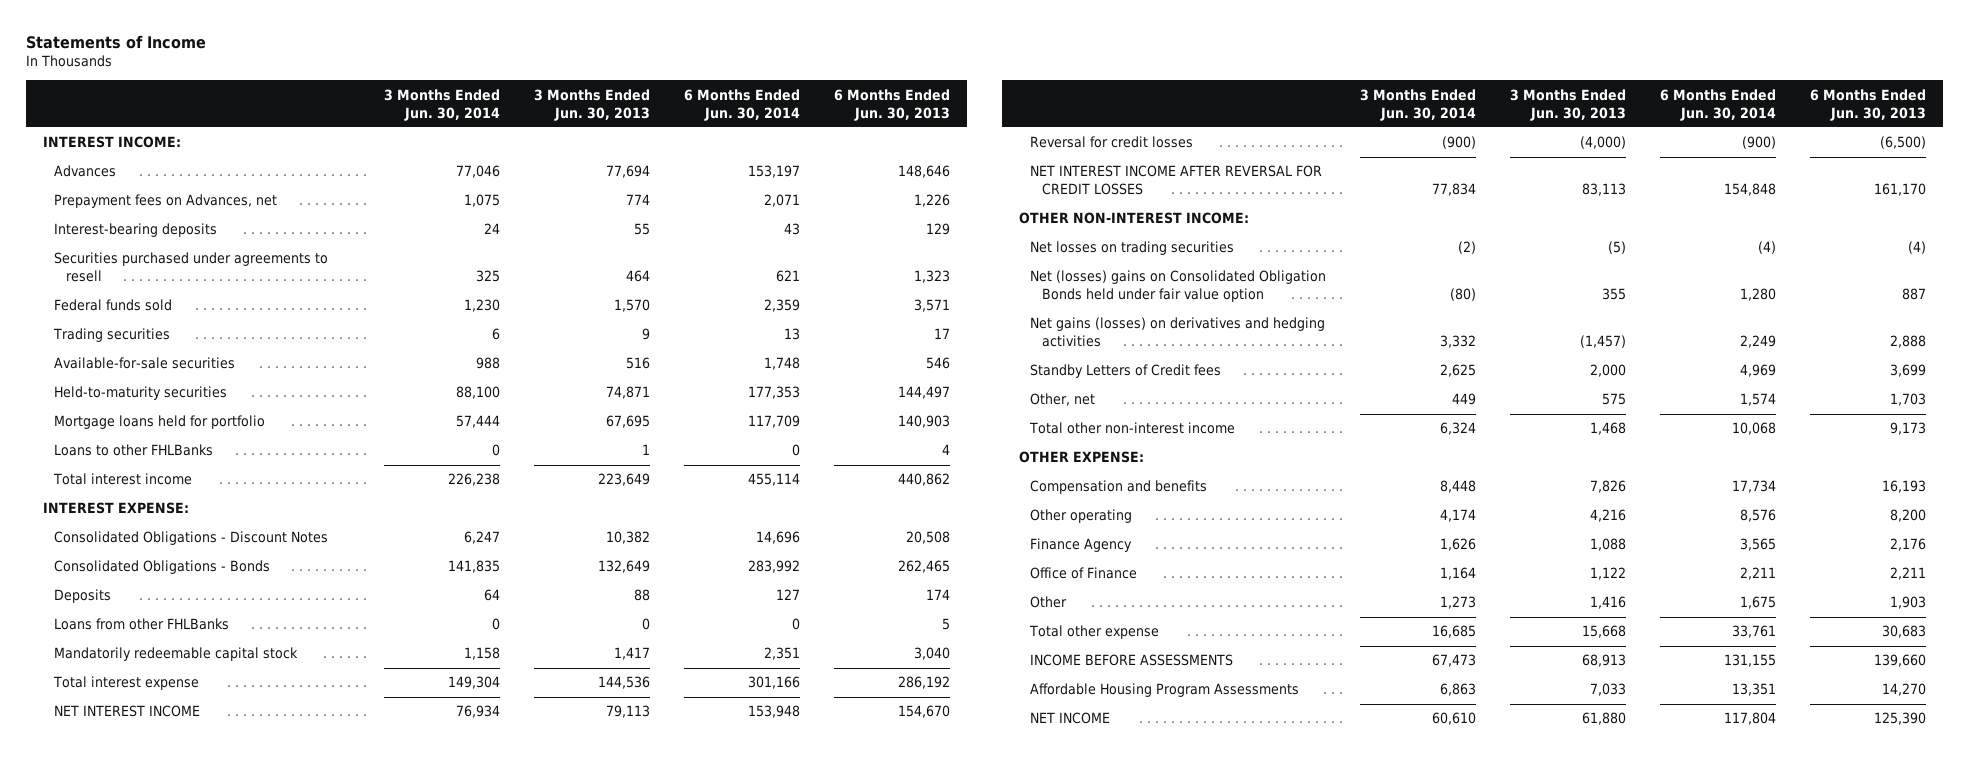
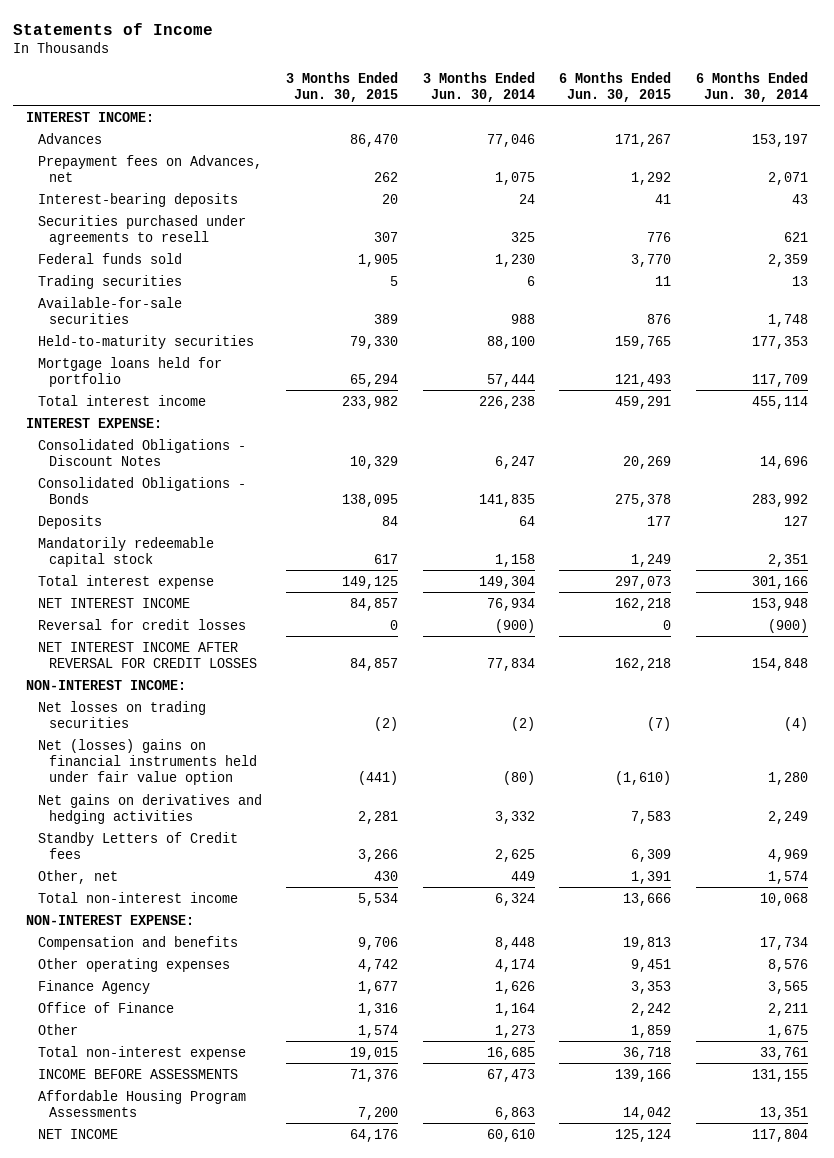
- | 3 Months Ended Jun. 30, 2014 | 3 Months Ended Jun. 30, 2013 | 6 Months Ended Jun. 30, 2014 | 6 Months Ended Jun. 30, 2013
+ | 3 Months Ended Jun. 30, 2015 | 3 Months Ended Jun. 30, 2014 | 6 Months Ended Jun. 30, 2015 | 6 Months Ended Jun. 30, 2014
- Loans to other FHLBanks | 0 | 1 | 0 | 4
- Loans from other FHLBanks | 0 | 0 | 0 | 5
- OTHER NON-INTEREST INCOME:
+ NON-INTEREST INCOME:
- Net (losses) gains on Consolidated Obligation Bonds held under fair value option | (80) | 355 | 1,280 | 887
- Net gains (losses) on derivatives and hedging activities | 3,332 | (1,457) | 2,249 | 2,888
+ Net (losses) gains on financial instruments held under fair value option | (441) | (80) | (1,610) | 1,280
+ Net gains on derivatives and hedging activities | 2,281 | 3,332 | 7,583 | 2,249
- Total other non-interest income | 6,324 | 1,468 | 10,068 | 9,173
- OTHER EXPENSE:
+ Total non-interest income | 5,534 | 6,324 | 13,666 | 10,068
+ NON-INTEREST EXPENSE:
- Other operating | 4,174 | 4,216 | 8,576 | 8,200
+ Other operating expenses | 4,742 | 4,174 | 9,451 | 8,576
- Total other expense | 16,685 | 15,668 | 33,761 | 30,683
+ Total non-interest expense | 19,015 | 16,685 | 36,718 | 33,761

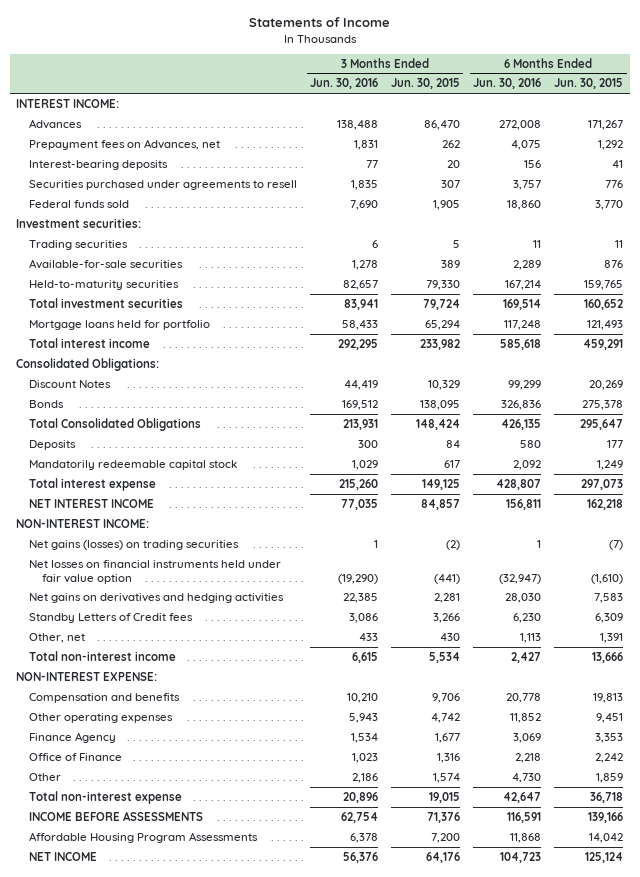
- | 3 Months Ended Jun. 30, 2015 | 3 Months Ended Jun. 30, 2014 | 6 Months Ended Jun. 30, 2015 | 6 Months Ended Jun. 30, 2014
+ | 3 Months Ended Jun. 30, 2016 | 3 Months Ended Jun. 30, 2015 | 6 Months Ended Jun. 30, 2016 | 6 Months Ended Jun. 30, 2015
+ Investment securities:
+ Total investment securities | 83,941 | 79,724 | 169,514 | 160,652
- INTEREST EXPENSE:
- Consolidated Obligations - Discount Notes | 10,329 | 6,247 | 20,269 | 14,696
- Consolidated Obligations - Bonds | 138,095 | 141,835 | 275,378 | 283,992
+ Consolidated Obligations:
+ Discount Notes | 44,419 | 10,329 | 99,299 | 20,269
+ Bonds | 169,512 | 138,095 | 326,836 | 275,378
+ Total Consolidated Obligations | 213,931 | 148,424 | 426,135 | 295,647
- Reversal for credit losses | 0 | (900) | 0 | (900)
- NET INTEREST INCOME AFTER REVERSAL FOR CREDIT LOSSES | 84,857 | 77,834 | 162,218 | 154,848
- Net losses on trading securities | (2) | (2) | (7) | (4)
- Net (losses) gains on financial instruments held under fair value option | (441) | (80) | (1,610) | 1,280
+ Net gains (losses) on trading securities | 1 | (2) | 1 | (7)
+ Net losses on financial instruments held under fair value option | (19,290) | (441) | (32,947) | (1,610)

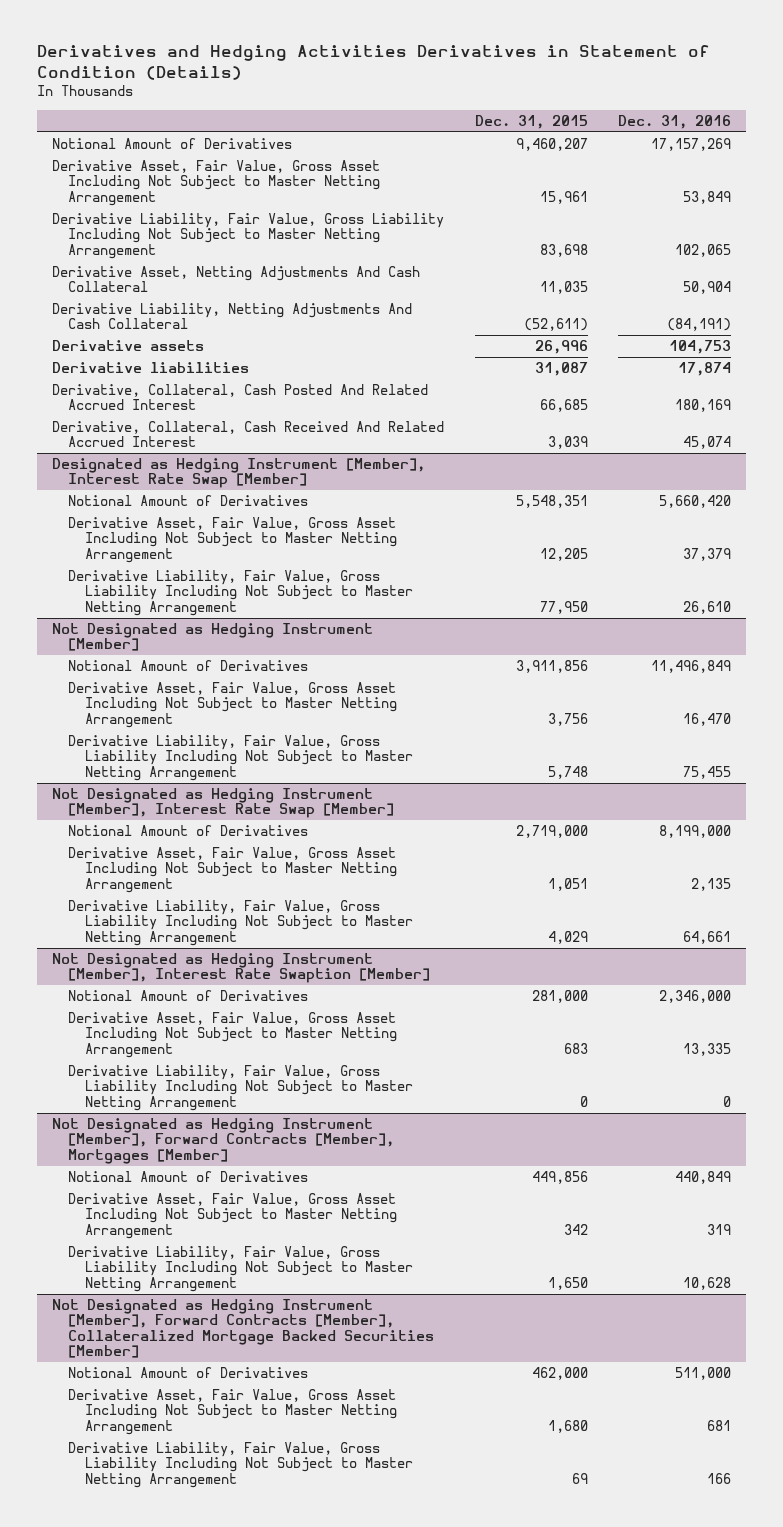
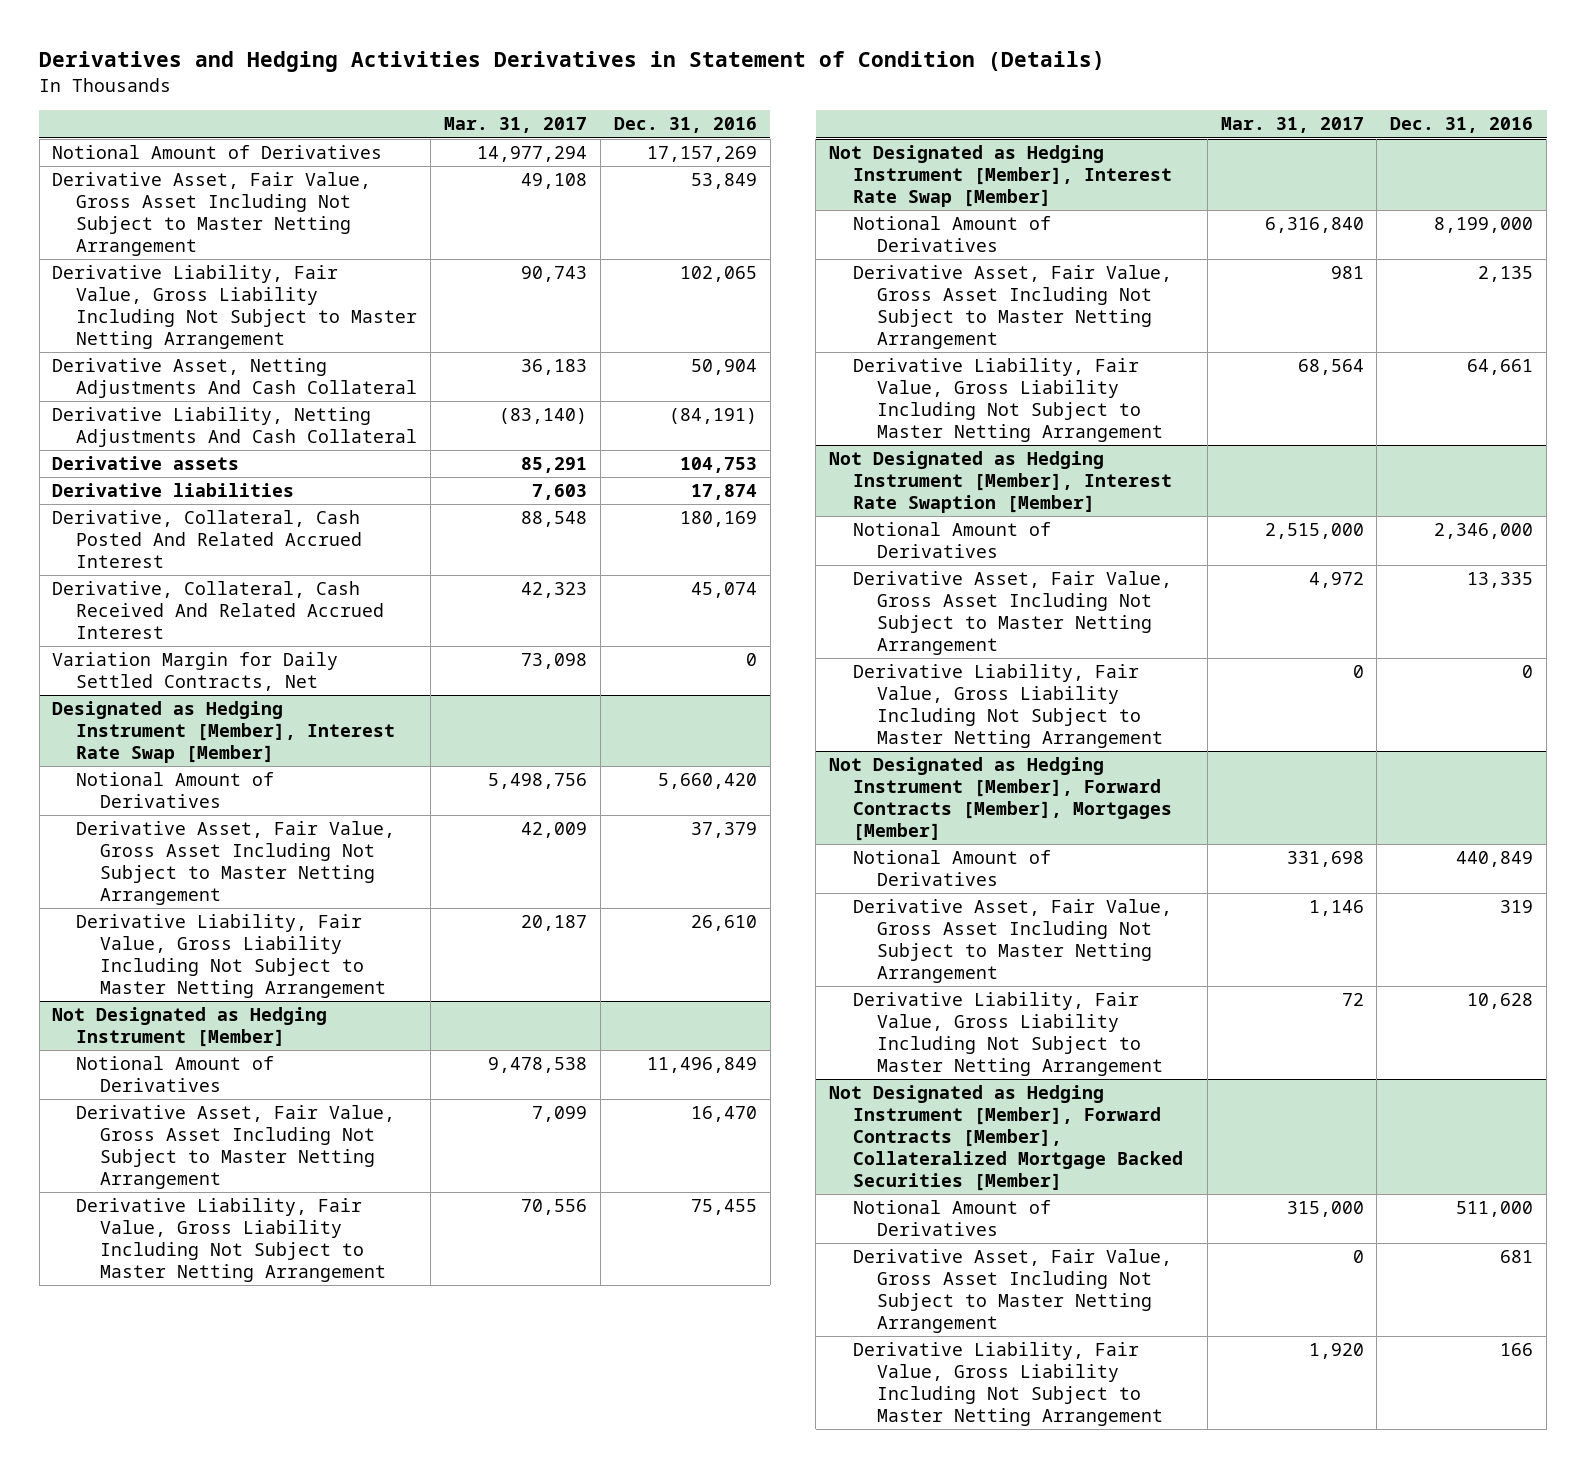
- | Dec. 31, 2015 | Dec. 31, 2016
+ | Mar. 31, 2017 | Dec. 31, 2016
+ Variation Margin for Daily Settled Contracts, Net | 73,098 | 0

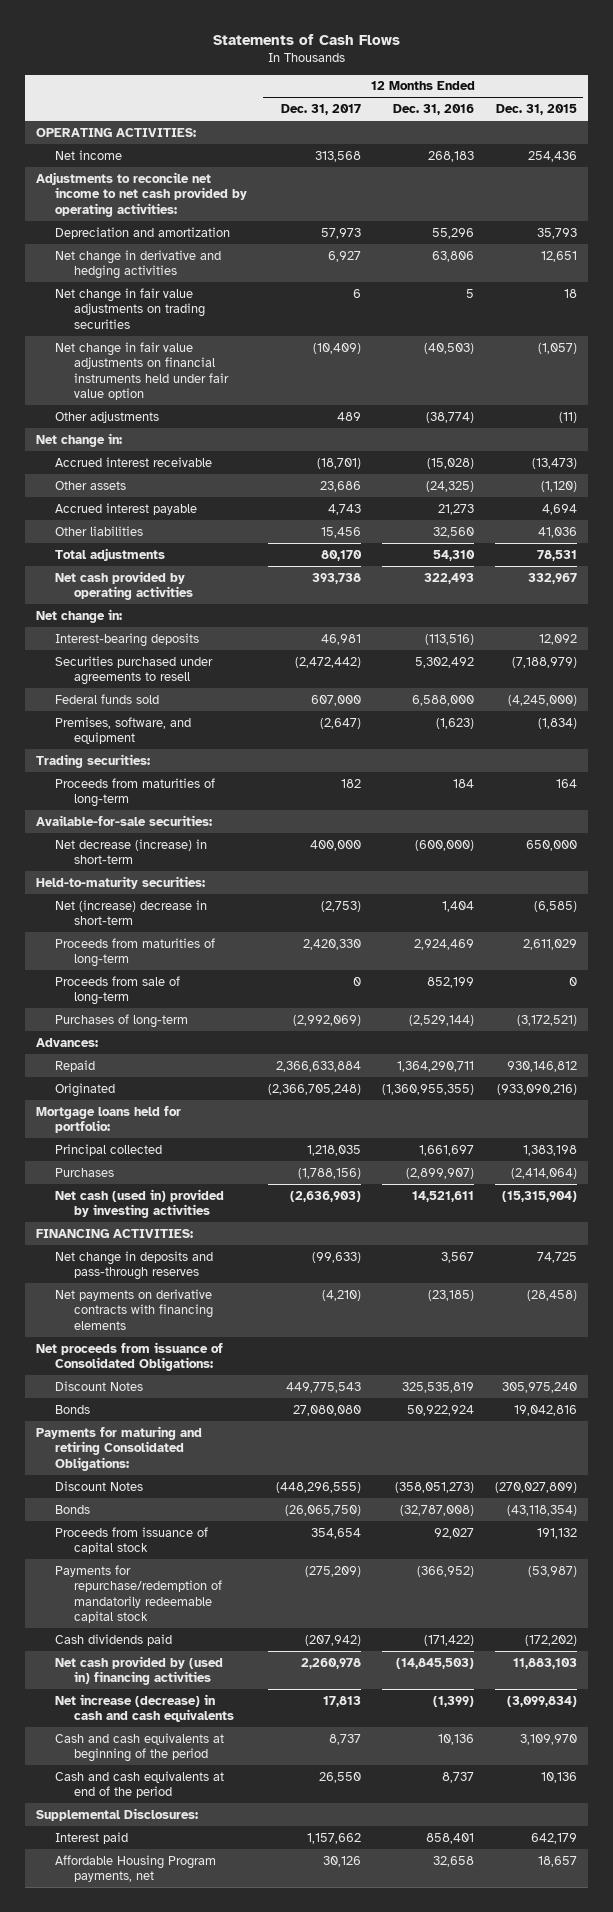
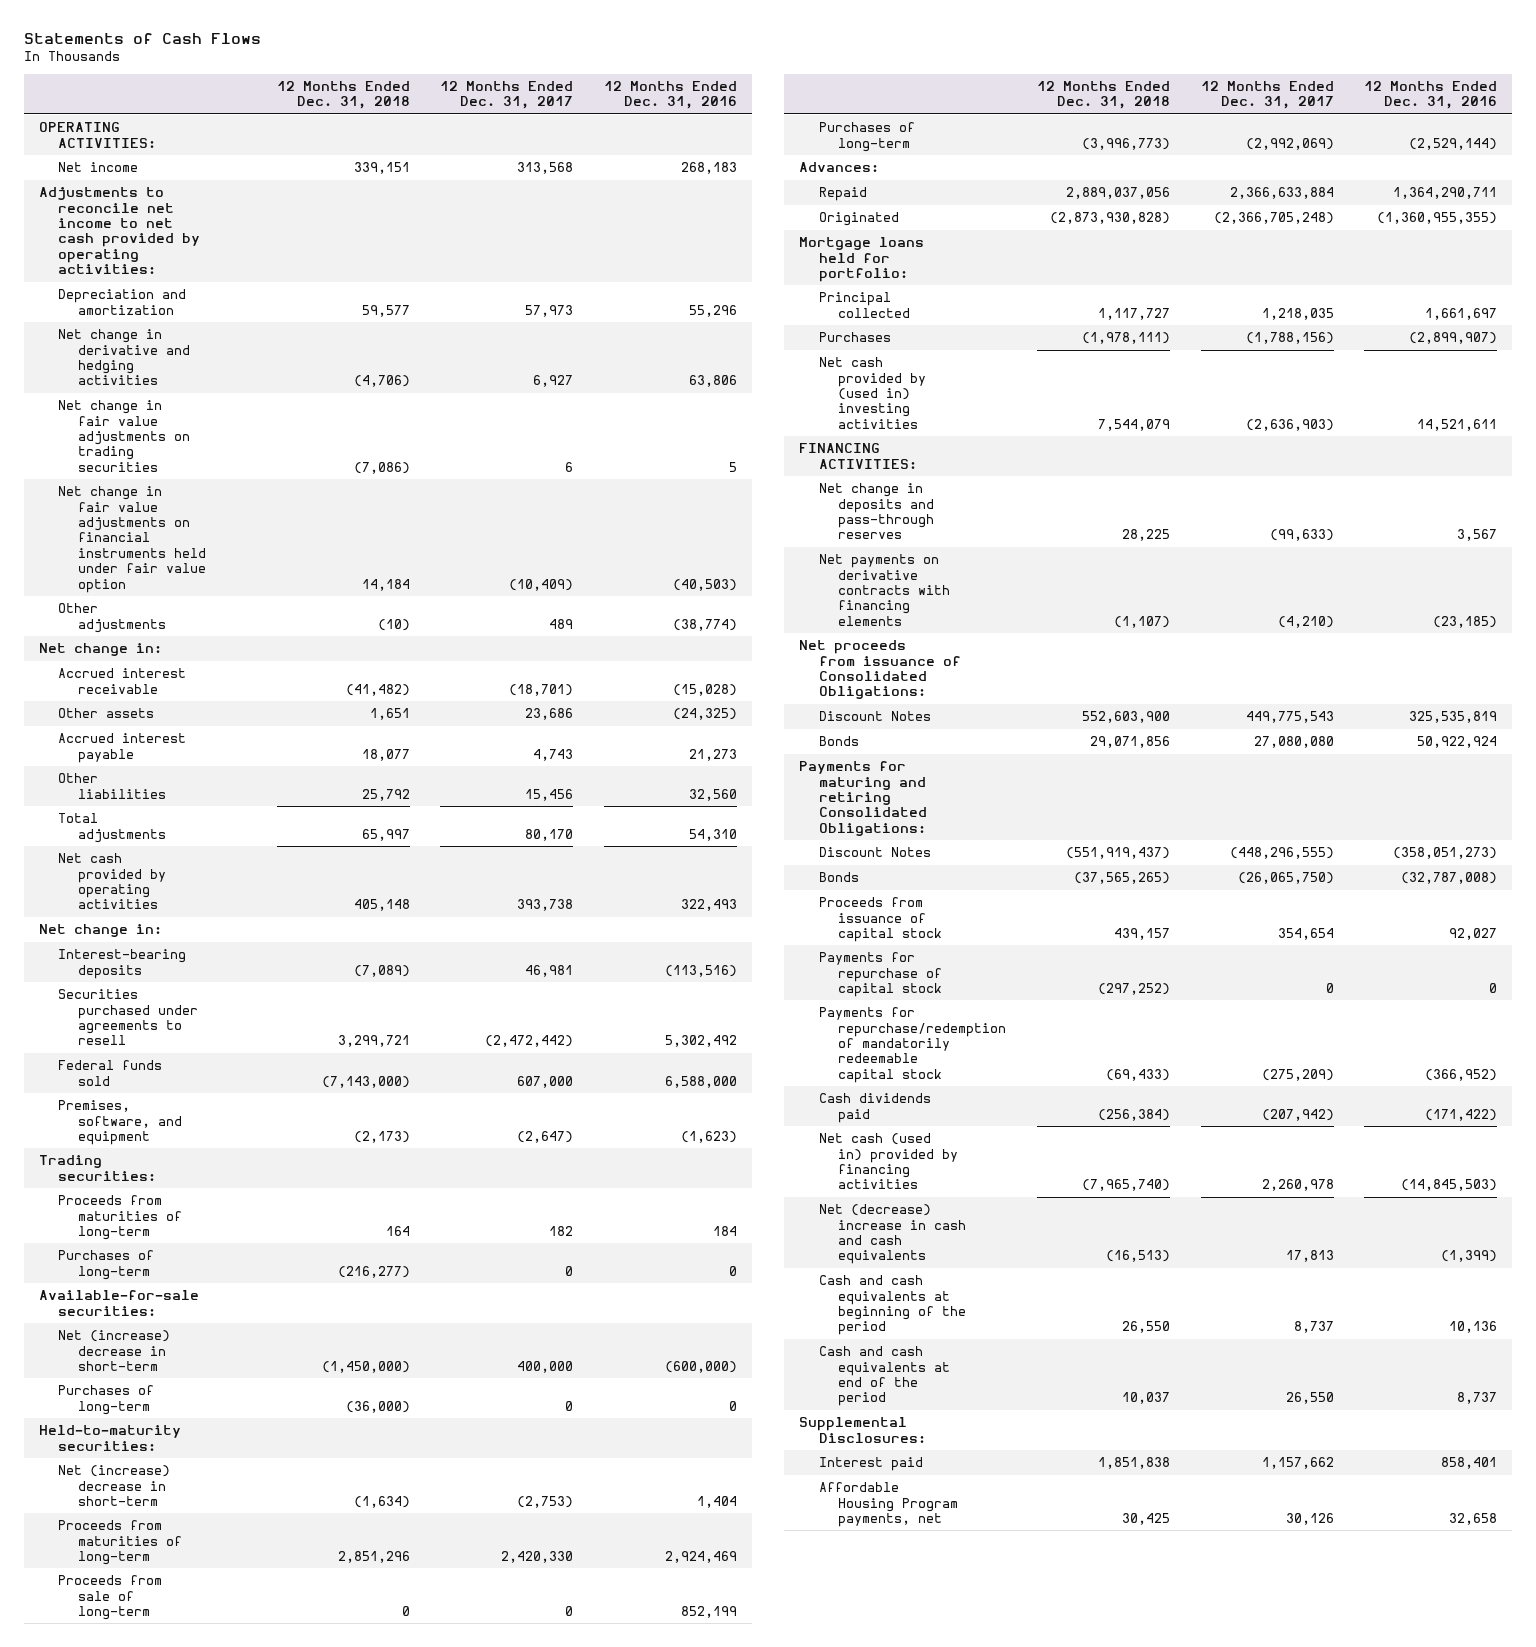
- | 12 Months Ended Dec. 31, 2017 | 12 Months Ended Dec. 31, 2016 | 12 Months Ended Dec. 31, 2015
+ | 12 Months Ended Dec. 31, 2018 | 12 Months Ended Dec. 31, 2017 | 12 Months Ended Dec. 31, 2016
+ Purchases of long-term | (216,277) | 0 | 0
- Net decrease (increase) in short-term | 400,000 | (600,000) | 650,000
+ Net (increase) decrease in short-term | (1,450,000) | 400,000 | (600,000)
+ Purchases of long-term | (36,000) | 0 | 0
- Net cash (used in) provided by investing activities | (2,636,903) | 14,521,611 | (15,315,904)
+ Net cash provided by (used in) investing activities | 7,544,079 | (2,636,903) | 14,521,611
+ Payments for repurchase of capital stock | (297,252) | 0 | 0
- Net cash provided by (used in) financing activities | 2,260,978 | (14,845,503) | 11,883,103
- Net increase (decrease) in cash and cash equivalents | 17,813 | (1,399) | (3,099,834)
+ Net cash (used in) provided by financing activities | (7,965,740) | 2,260,978 | (14,845,503)
+ Net (decrease) increase in cash and cash equivalents | (16,513) | 17,813 | (1,399)

